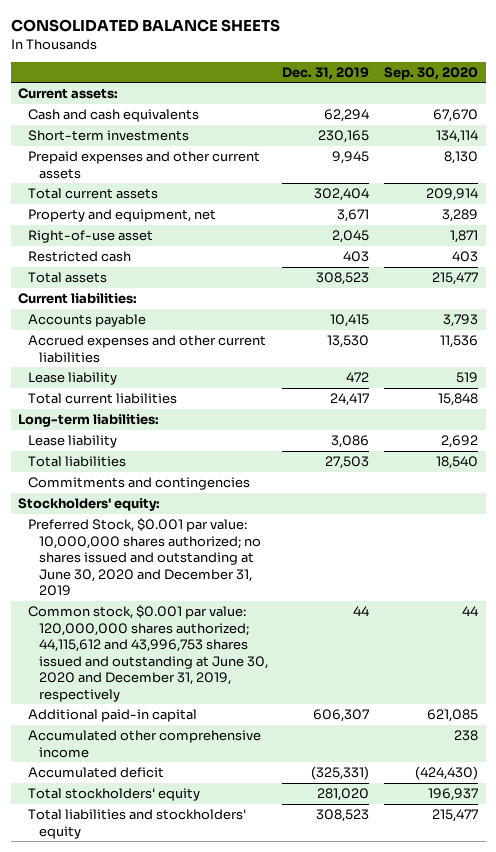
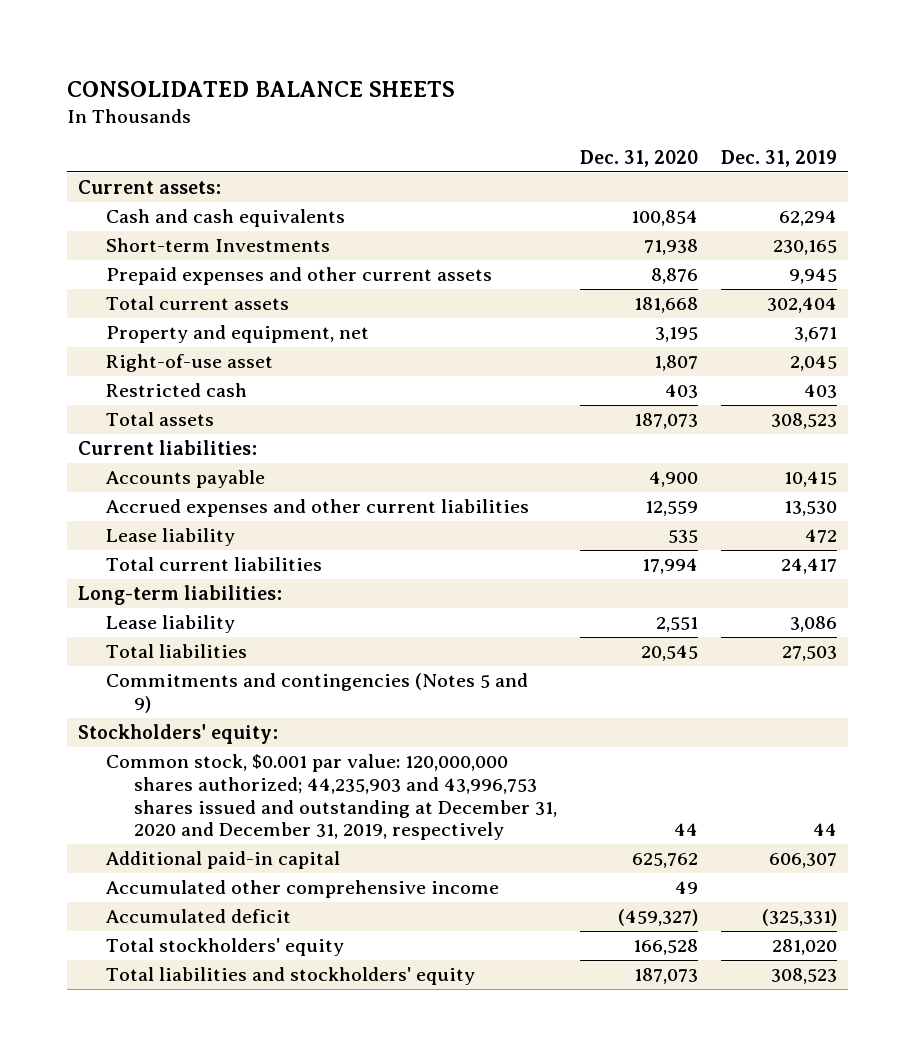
- | Dec. 31, 2019 | Sep. 30, 2020
+ | Dec. 31, 2020 | Dec. 31, 2019
- Short-term investments | 230,165 | 134,114
+ Short-term Investments | 71,938 | 230,165
- Commitments and contingencies
+ Commitments and contingencies (Notes 5 and 9)
- Preferred Stock, $0.001 par value: 10,000,000 shares authorized; no shares issued and outstanding at June 30, 2020 and December 31, 2019
- Common stock, $0.001 par value: 120,000,000 shares authorized; 44,115,612 and 43,996,753 shares issued and outstanding at June 30, 2020 and December 31, 2019, respectively | 44 | 44
+ Common stock, $0.001 par value: 120,000,000 shares authorized; 44,235,903 and 43,996,753 shares issued and outstanding at December 31, 2020 and December 31, 2019, respectively | 44 | 44

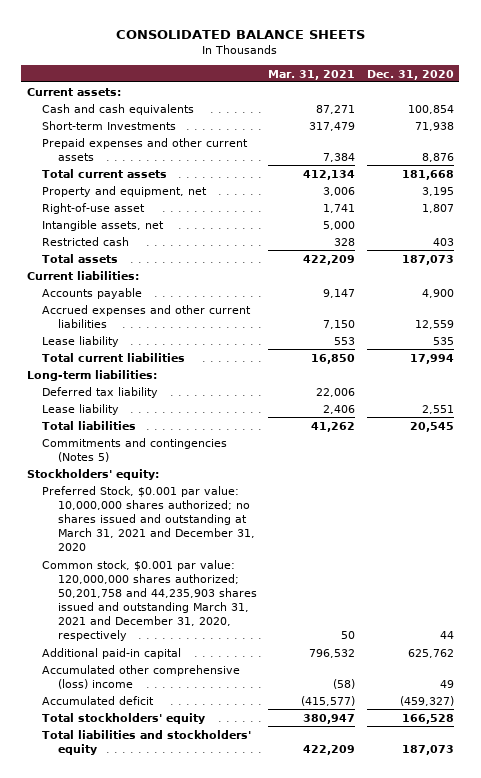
- | Dec. 31, 2020 | Dec. 31, 2019
+ | Mar. 31, 2021 | Dec. 31, 2020
+ Intangible assets, net | 5,000 |
+ Deferred tax liability | 22,006 |
- Commitments and contingencies (Notes 5 and 9)
+ Commitments and contingencies (Notes 5)
- Common stock, $0.001 par value: 120,000,000 shares authorized; 44,235,903 and 43,996,753 shares issued and outstanding at December 31, 2020 and December 31, 2019, respectively | 44 | 44
+ Preferred Stock, $0.001 par value: 10,000,000 shares authorized; no shares issued and outstanding at March 31, 2021 and December 31, 2020
+ Common stock, $0.001 par value: 120,000,000 shares authorized; 50,201,758 and 44,235,903 shares issued and outstanding March 31, 2021 and December 31, 2020, respectively | 50 | 44
- Accumulated other comprehensive income | 49 |
+ Accumulated other comprehensive (loss) income | (58) | 49

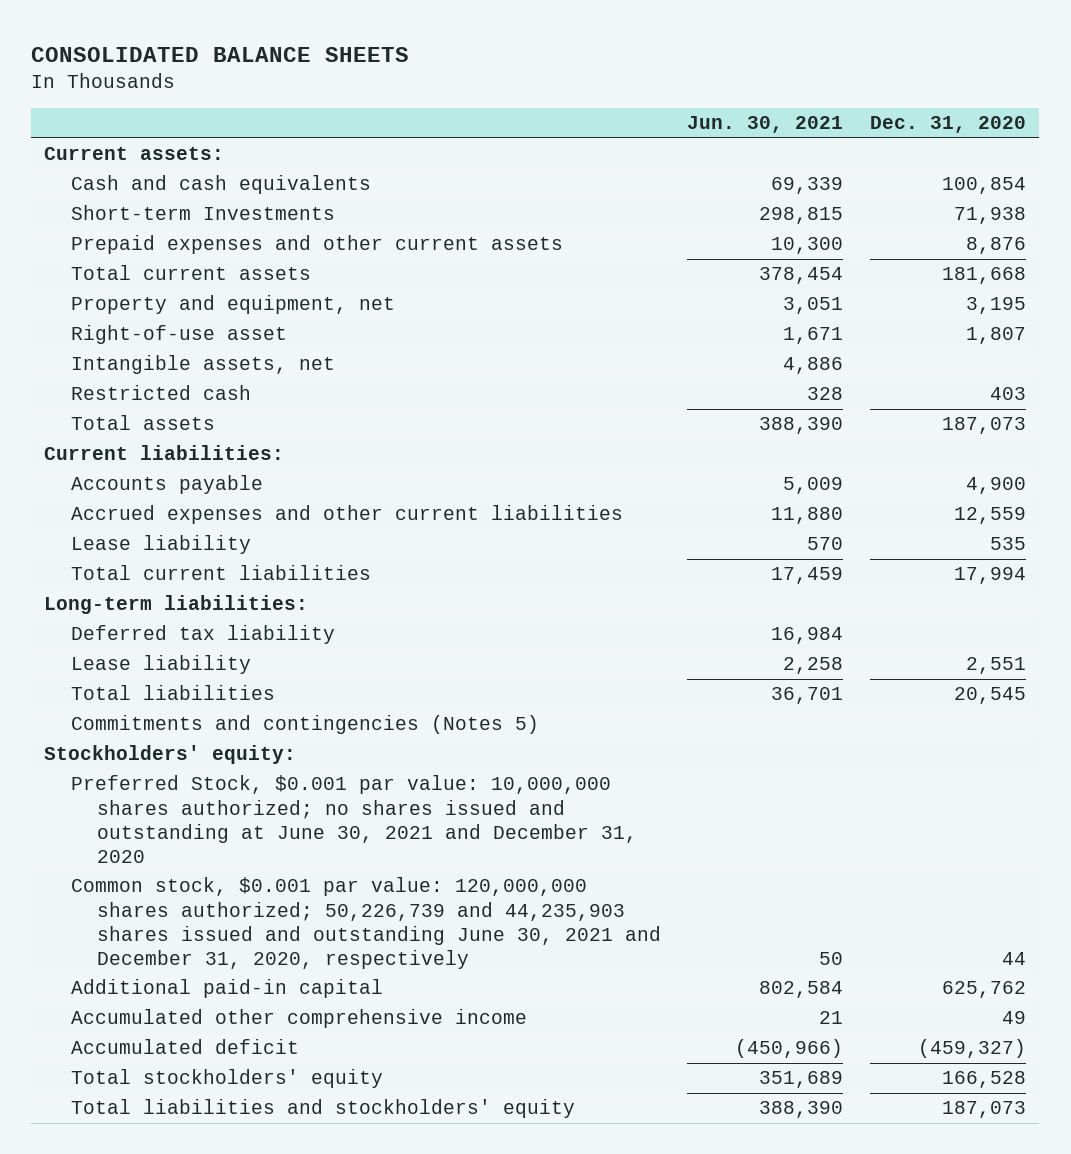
- | Mar. 31, 2021 | Dec. 31, 2020
+ | Jun. 30, 2021 | Dec. 31, 2020
- Preferred Stock, $0.001 par value: 10,000,000 shares authorized; no shares issued and outstanding at March 31, 2021 and December 31, 2020
- Common stock, $0.001 par value: 120,000,000 shares authorized; 50,201,758 and 44,235,903 shares issued and outstanding March 31, 2021 and December 31, 2020, respectively | 50 | 44
+ Preferred Stock, $0.001 par value: 10,000,000 shares authorized; no shares issued and outstanding at June 30, 2021 and December 31, 2020
+ Common stock, $0.001 par value: 120,000,000 shares authorized; 50,226,739 and 44,235,903 shares issued and outstanding June 30, 2021 and December 31, 2020, respectively | 50 | 44
- Accumulated other comprehensive (loss) income | (58) | 49
+ Accumulated other comprehensive income | 21 | 49

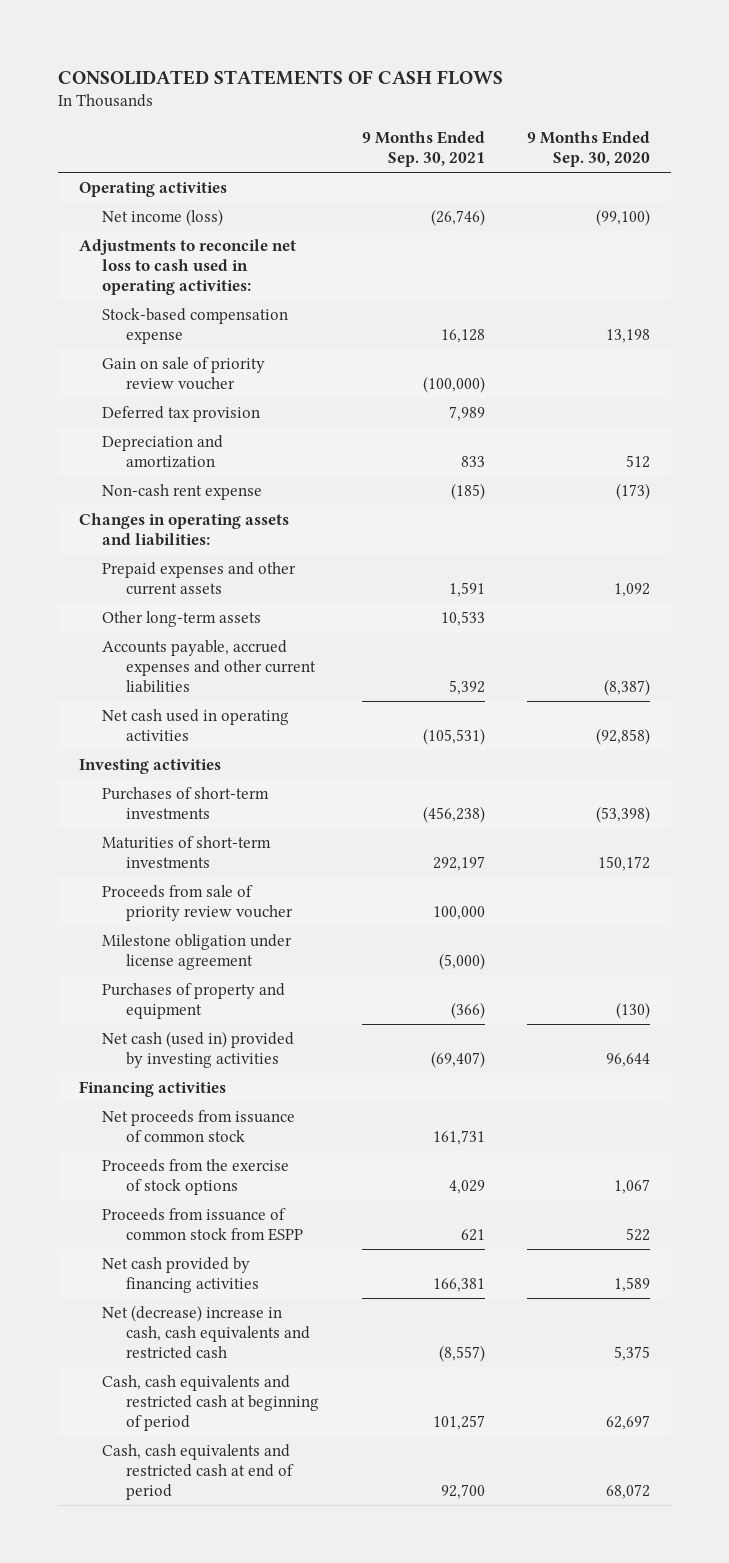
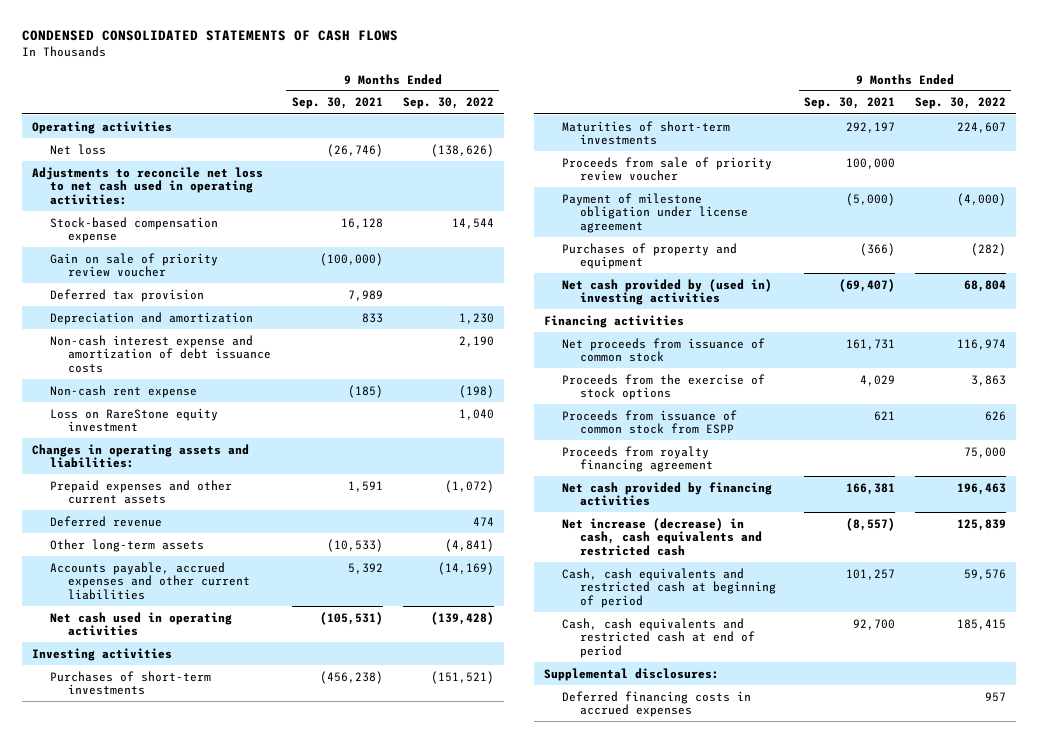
- CONSOLIDATED STATEMENTS OF CASH FLOWS
+ CONDENSED CONSOLIDATED STATEMENTS OF CASH FLOWS
- | 9 Months Ended Sep. 30, 2021 | 9 Months Ended Sep. 30, 2020
+ | 9 Months Ended Sep. 30, 2021 | 9 Months Ended Sep. 30, 2022
- Net income (loss) | (26,746) | (99,100)
- Adjustments to reconcile net loss to cash used in operating activities:
+ Net loss | (26,746) | (138,626)
+ Adjustments to reconcile net loss to net cash used in operating activities:
+ Non-cash interest expense and amortization of debt issuance costs | | 2,190
+ Loss on RareStone equity investment | | 1,040
- Other long-term assets | 10,533 |
+ Deferred revenue | | 474
+ Other long-term assets | (10,533) | (4,841)
- Milestone obligation under license agreement | (5,000) |
+ Payment of milestone obligation under license agreement | (5,000) | (4,000)
- Net cash (used in) provided by investing activities | (69,407) | 96,644
+ Net cash provided by (used in) investing activities | (69,407) | 68,804
+ Proceeds from royalty financing agreement | | 75,000
- Net (decrease) increase in cash, cash equivalents and restricted cash | (8,557) | 5,375
+ Net increase (decrease) in cash, cash equivalents and restricted cash | (8,557) | 125,839
+ Supplemental disclosures:
+ Deferred financing costs in accrued expenses | | 957

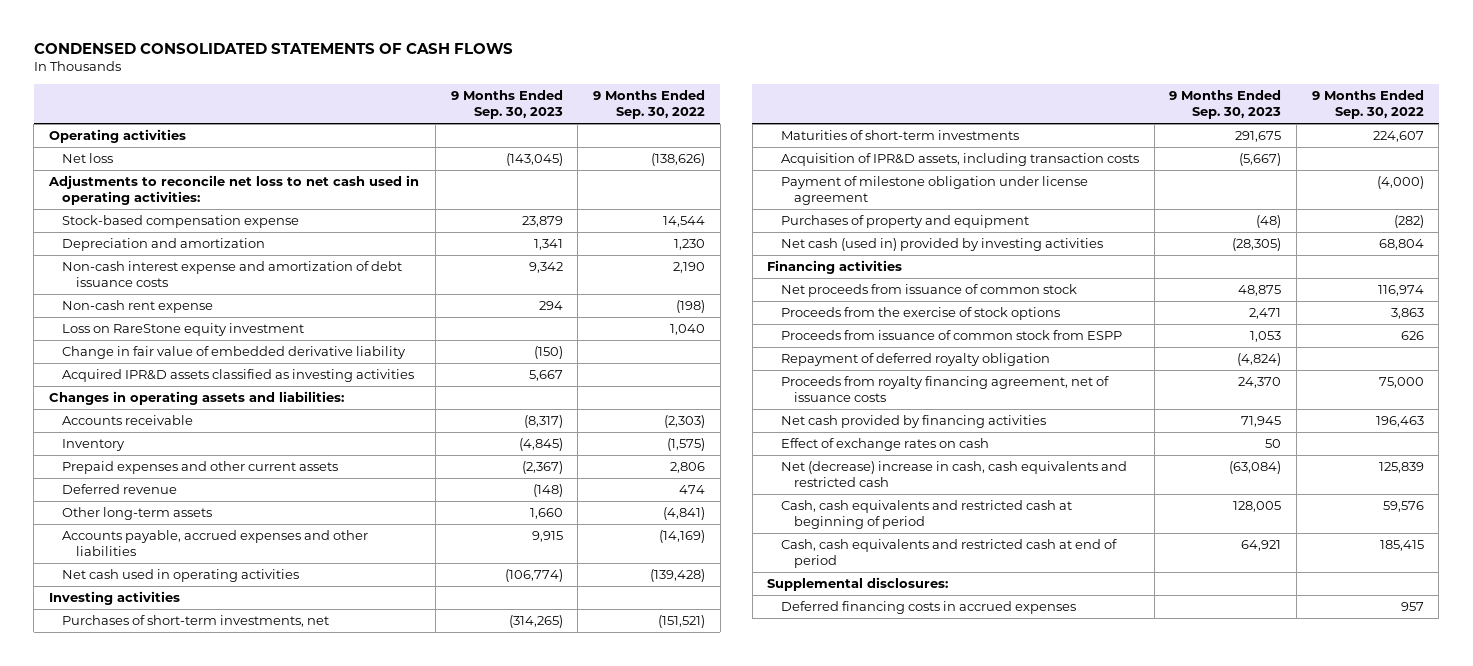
- | 9 Months Ended Sep. 30, 2021 | 9 Months Ended Sep. 30, 2022
+ | 9 Months Ended Sep. 30, 2023 | 9 Months Ended Sep. 30, 2022
- Gain on sale of priority review voucher | (100,000) |
- Deferred tax provision | 7,989 |
+ Change in fair value of embedded derivative liability | (150) |
+ Acquired IPR&D assets classified as investing activities | 5,667 |
- Prepaid expenses and other current assets | 1,591 | (1,072)
+ Accounts receivable | (8,317) | (2,303)
+ Inventory | (4,845) | (1,575)
+ Prepaid expenses and other current assets | (2,367) | 2,806
- Accounts payable, accrued expenses and other current liabilities | 5,392 | (14,169)
+ Accounts payable, accrued expenses and other liabilities | 9,915 | (14,169)
- Purchases of short-term investments | (456,238) | (151,521)
+ Purchases of short-term investments, net | (314,265) | (151,521)
- Proceeds from sale of priority review voucher | 100,000 |
+ Acquisition of IPR&D assets, including transaction costs | (5,667) |
- Net cash provided by (used in) investing activities | (69,407) | 68,804
+ Net cash (used in) provided by investing activities | (28,305) | 68,804
- Proceeds from royalty financing agreement | | 75,000
+ Repayment of deferred royalty obligation | (4,824) |
+ Proceeds from royalty financing agreement, net of issuance costs | 24,370 | 75,000
- Net increase (decrease) in cash, cash equivalents and restricted cash | (8,557) | 125,839
+ Effect of exchange rates on cash | 50 |
+ Net (decrease) increase in cash, cash equivalents and restricted cash | (63,084) | 125,839

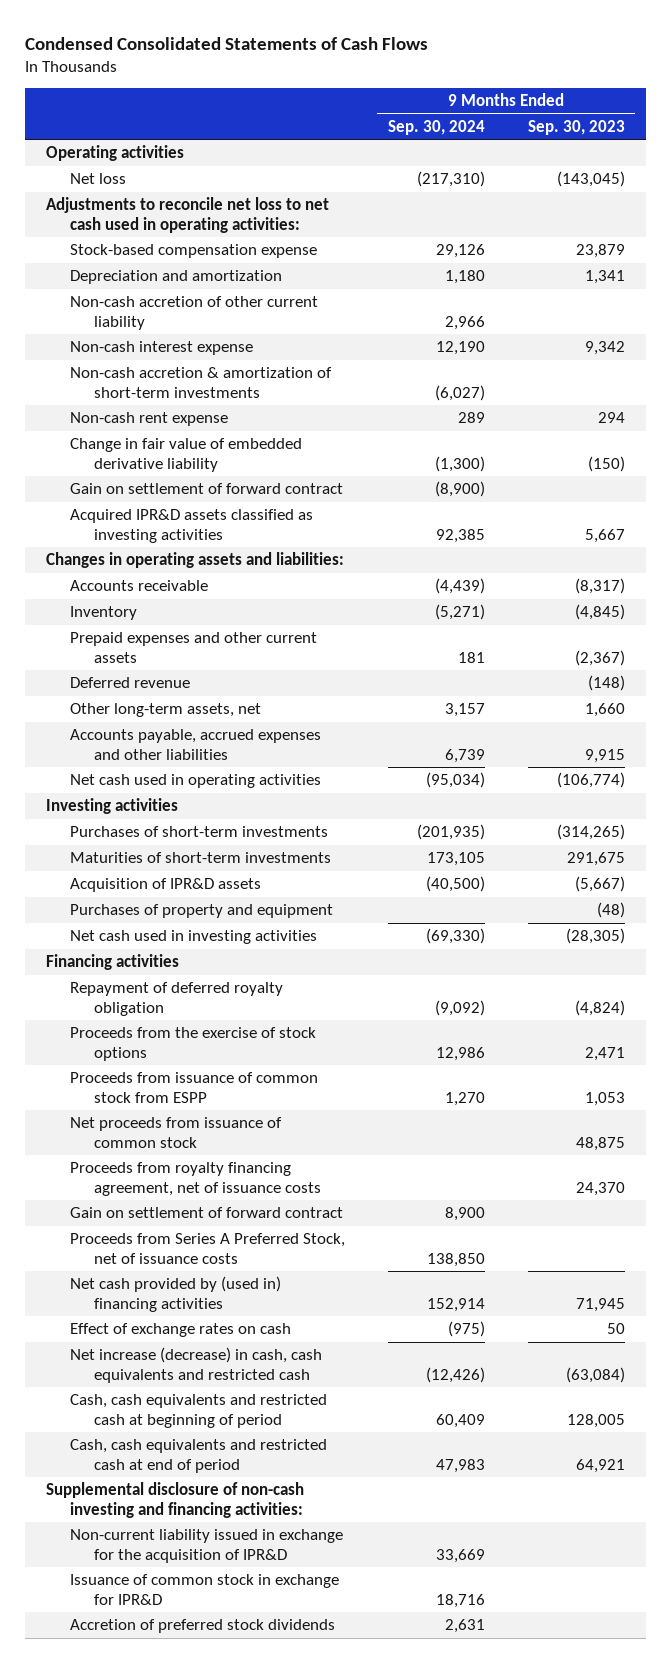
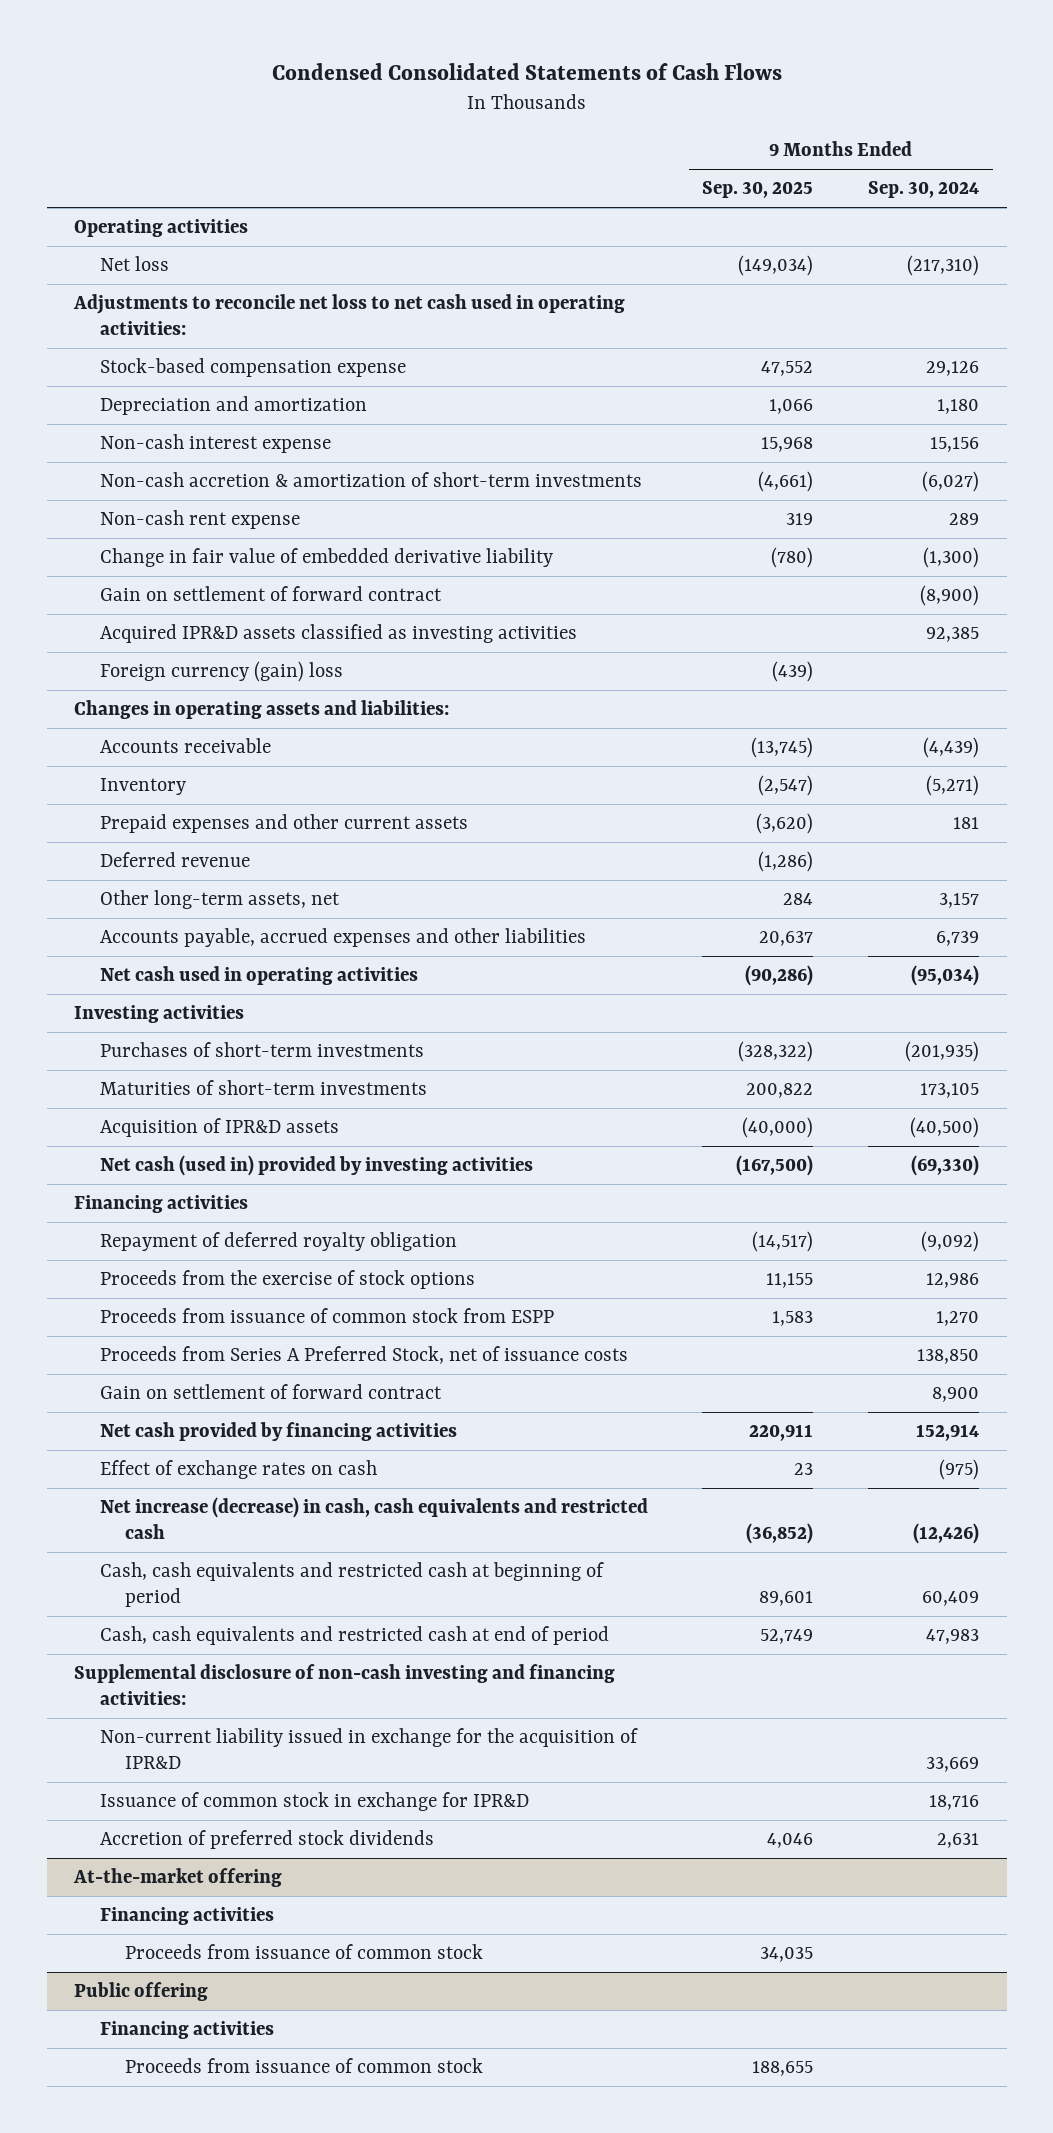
- | 9 Months Ended Sep. 30, 2024 | 9 Months Ended Sep. 30, 2023
+ | 9 Months Ended Sep. 30, 2025 | 9 Months Ended Sep. 30, 2024
- Non-cash accretion of other current liability | 2,966 |
- Non-cash interest expense | 12,190 | 9,342
+ Non-cash interest expense | 15,968 | 15,156
+ Foreign currency (gain) loss | (439) |
- Purchases of property and equipment | | (48)
- Net cash used in investing activities | (69,330) | (28,305)
+ Net cash (used in) provided by investing activities | (167,500) | (69,330)
- Net proceeds from issuance of common stock | | 48,875
- Proceeds from royalty financing agreement, net of issuance costs | | 24,370
- Net cash provided by (used in) financing activities | 152,914 | 71,945
moved down: Gain on settlement of forward contract | | 8,900
+ Net cash provided by financing activities | 220,911 | 152,914
+ At-the-market offering
+ Financing activities
+ Proceeds from issuance of common stock | 34,035 |
+ Public offering
+ Financing activities
+ Proceeds from issuance of common stock | 188,655 |

